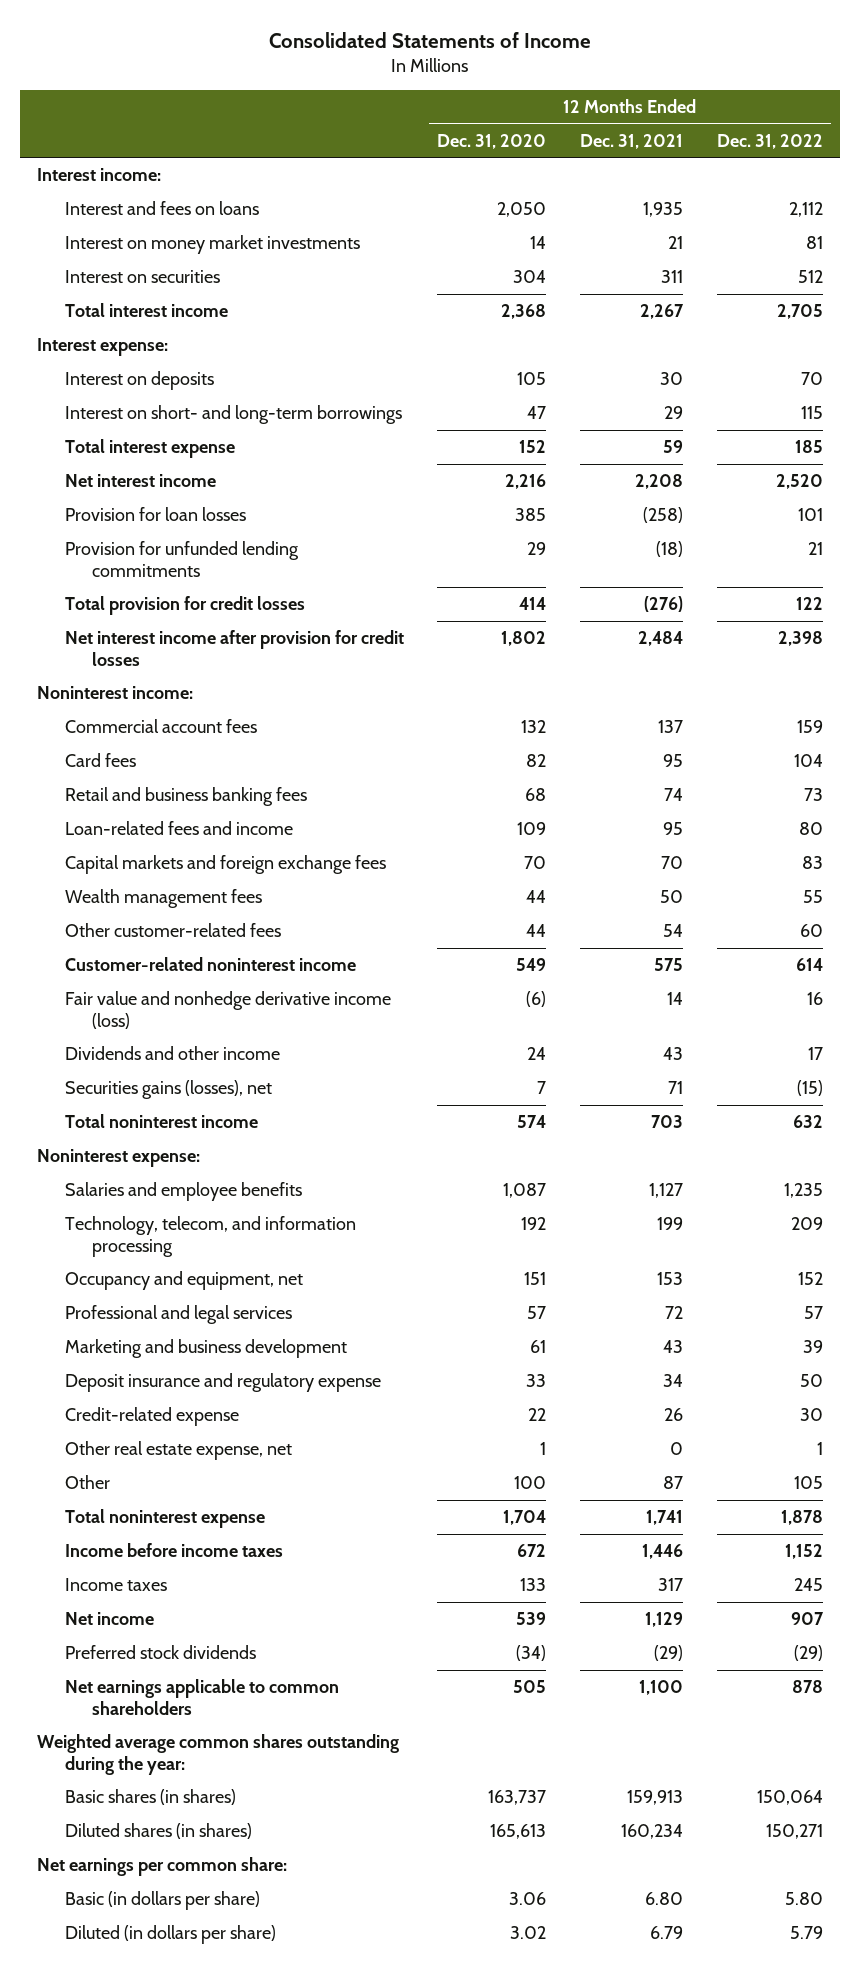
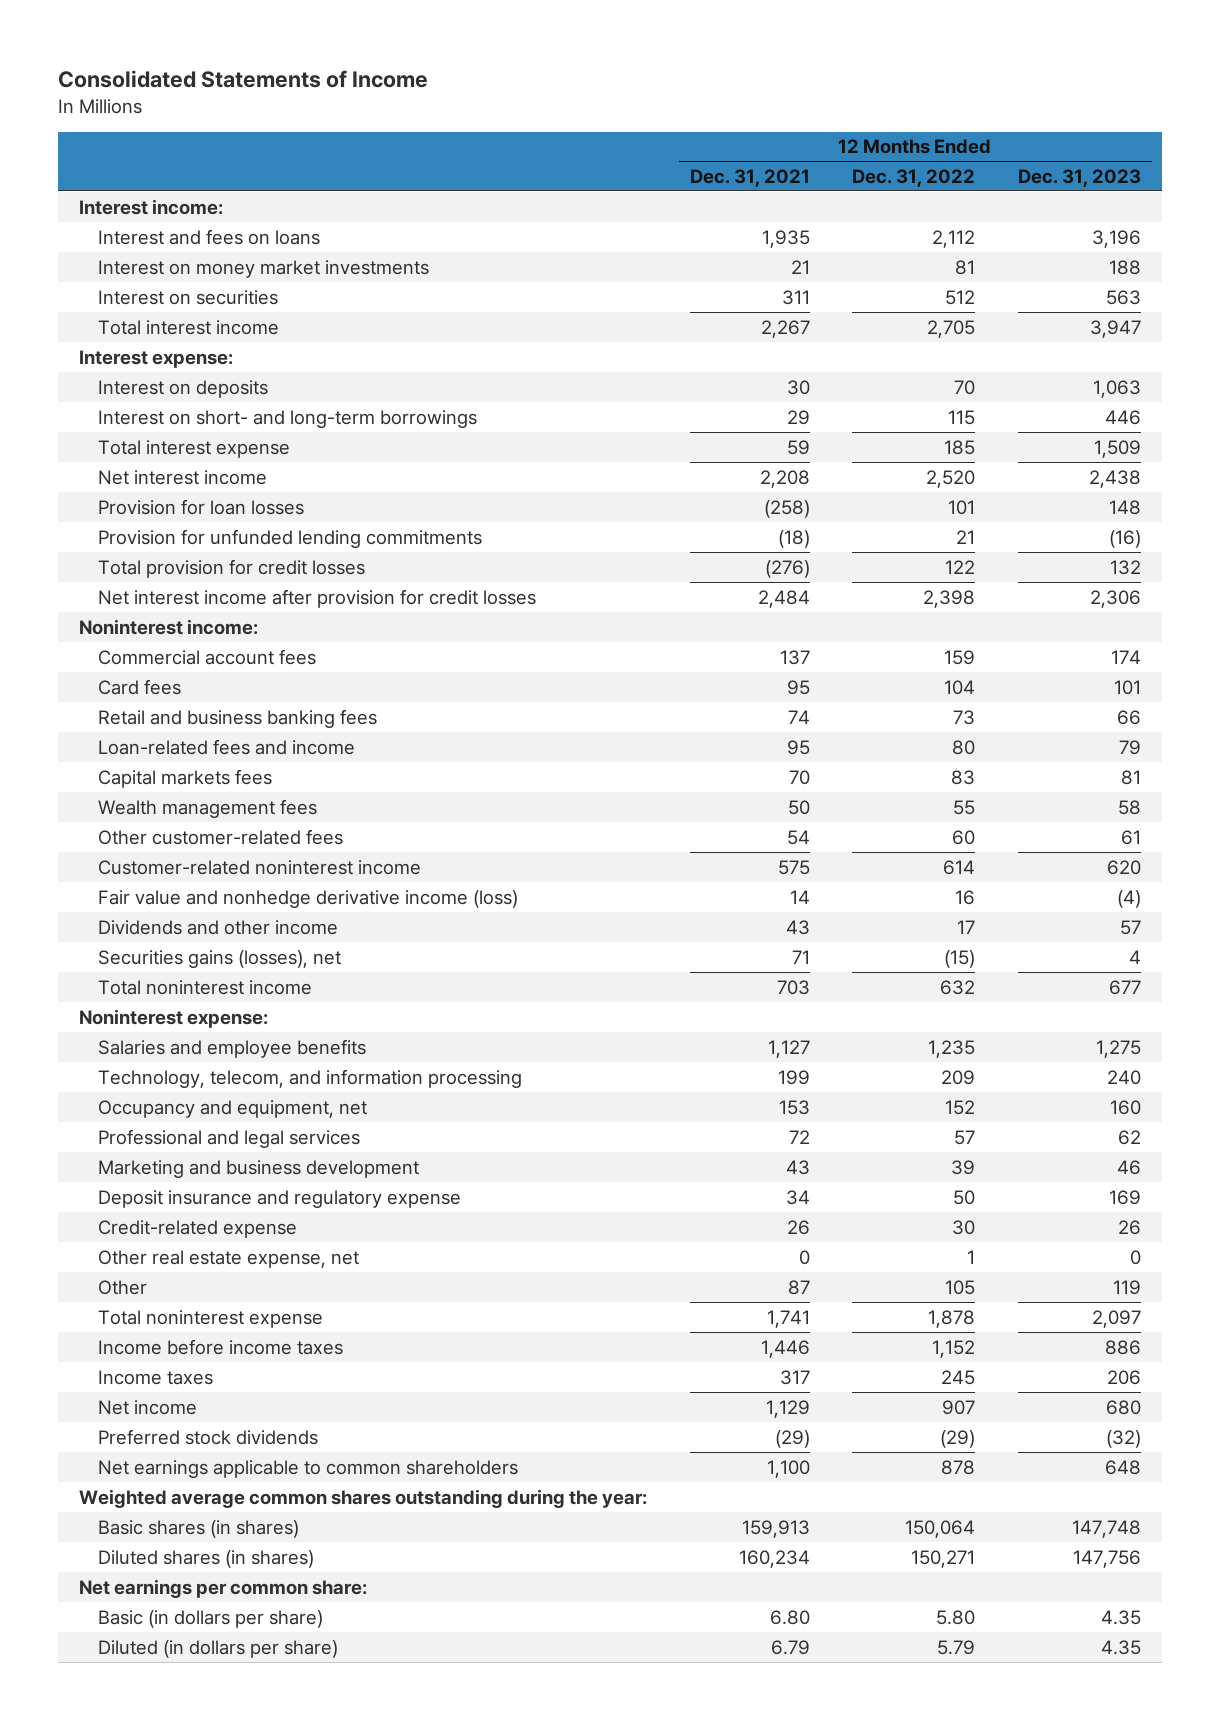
- | 12 Months Ended Dec. 31, 2020 | 12 Months Ended Dec. 31, 2021 | 12 Months Ended Dec. 31, 2022
+ | 12 Months Ended Dec. 31, 2021 | 12 Months Ended Dec. 31, 2022 | 12 Months Ended Dec. 31, 2023
- Capital markets and foreign exchange fees | 70 | 70 | 83
+ Capital markets fees | 70 | 83 | 81

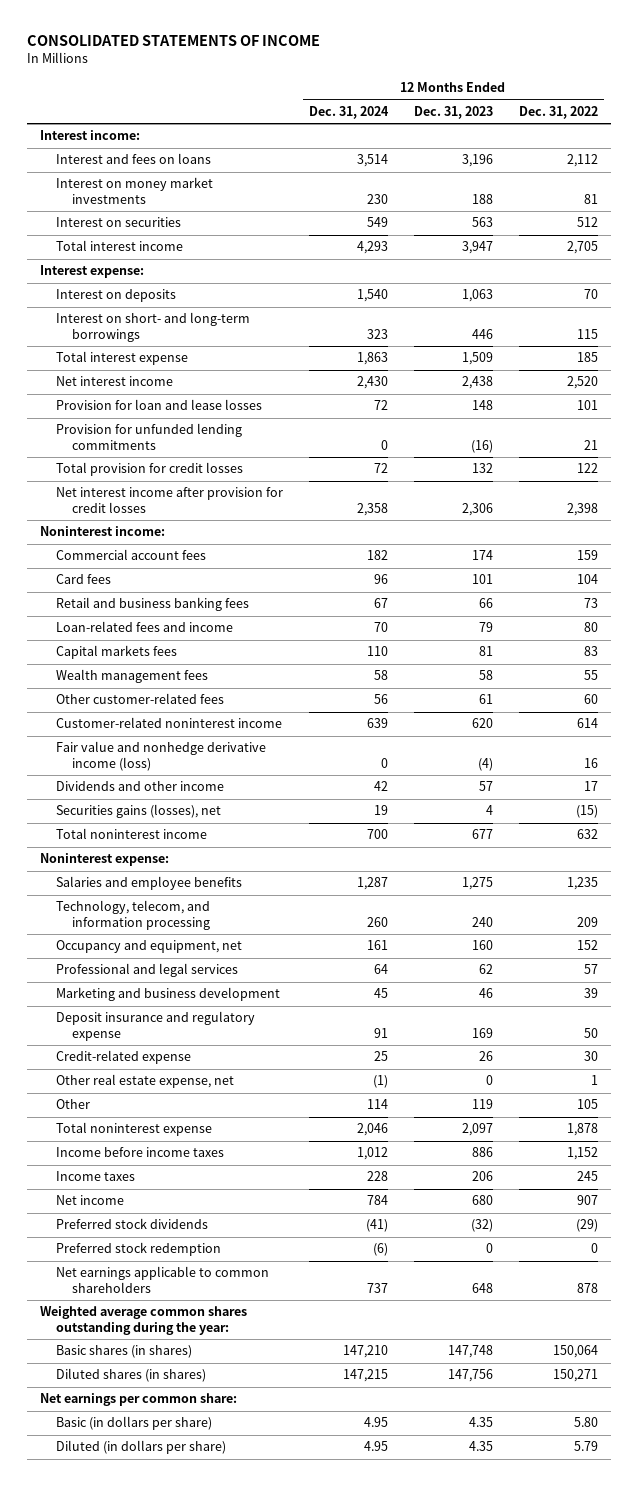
- Consolidated Statements of Income
+ CONSOLIDATED STATEMENTS OF INCOME
- | 12 Months Ended Dec. 31, 2021 | 12 Months Ended Dec. 31, 2022 | 12 Months Ended Dec. 31, 2023
+ | 12 Months Ended Dec. 31, 2024 | 12 Months Ended Dec. 31, 2023 | 12 Months Ended Dec. 31, 2022
- Provision for loan losses | (258) | 101 | 148
+ Provision for loan and lease losses | 72 | 148 | 101
+ Preferred stock redemption | (6) | 0 | 0

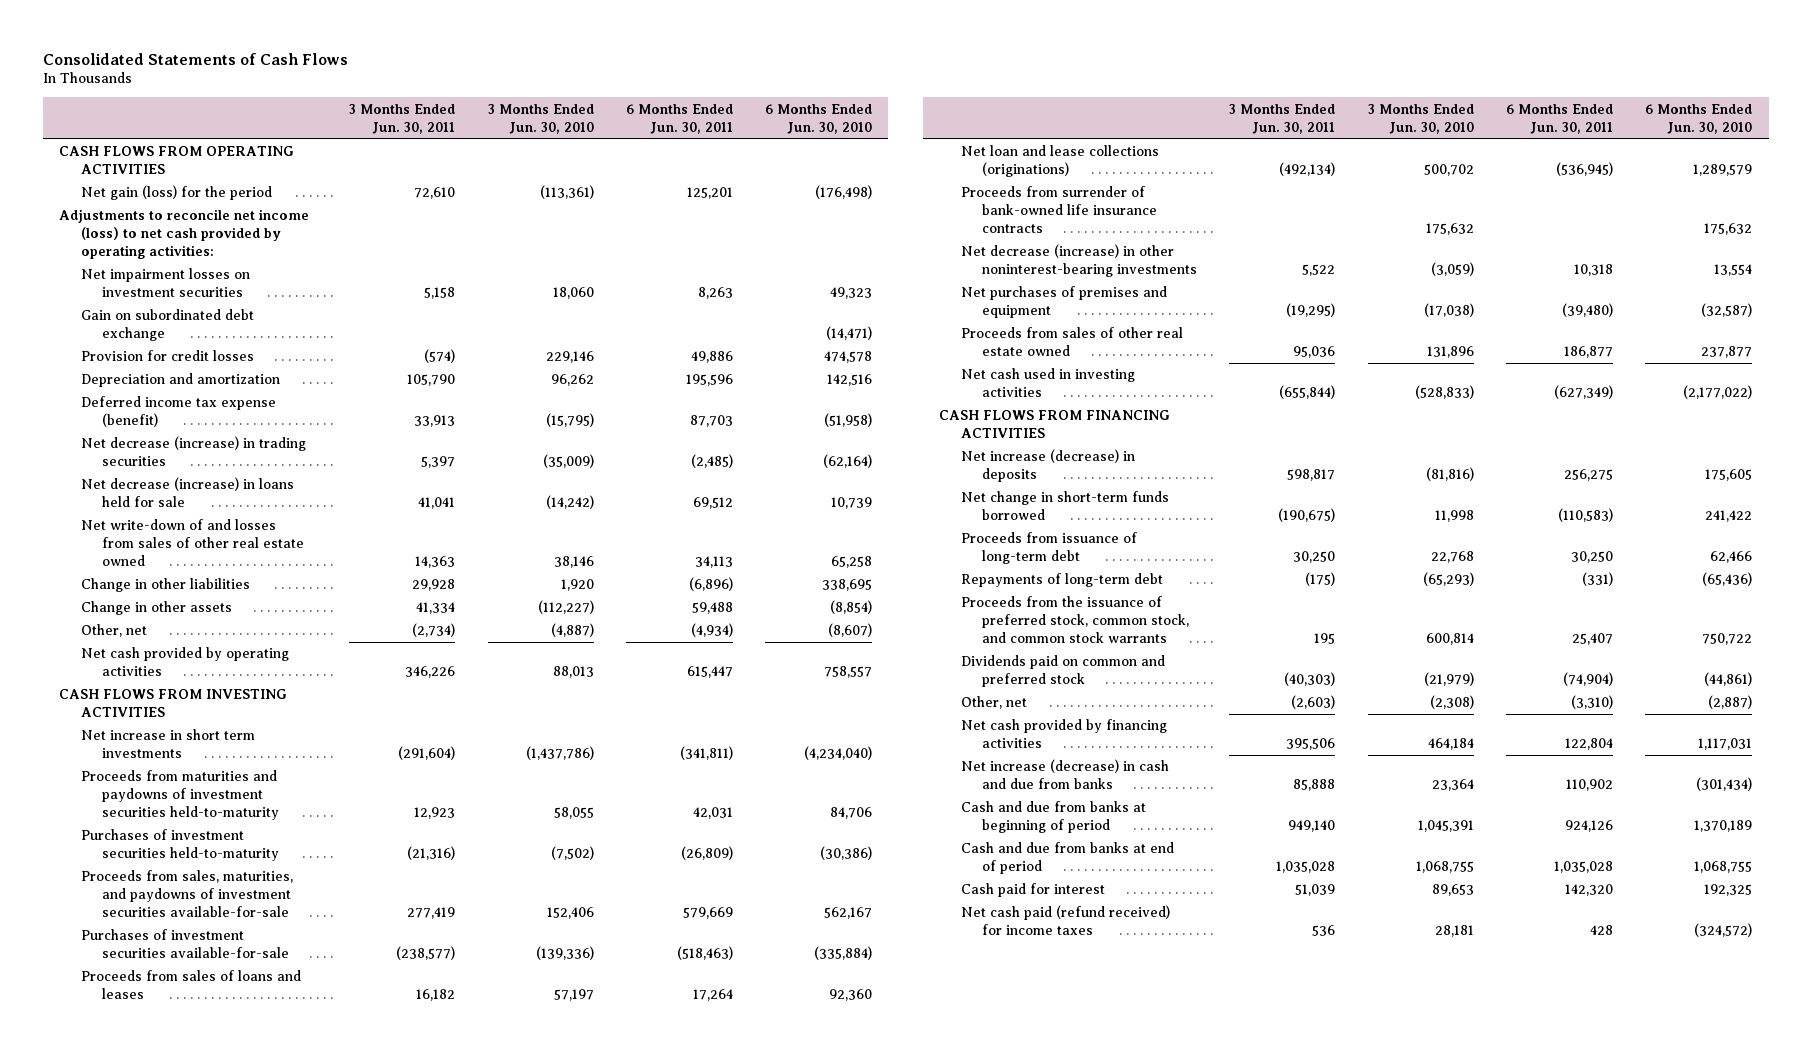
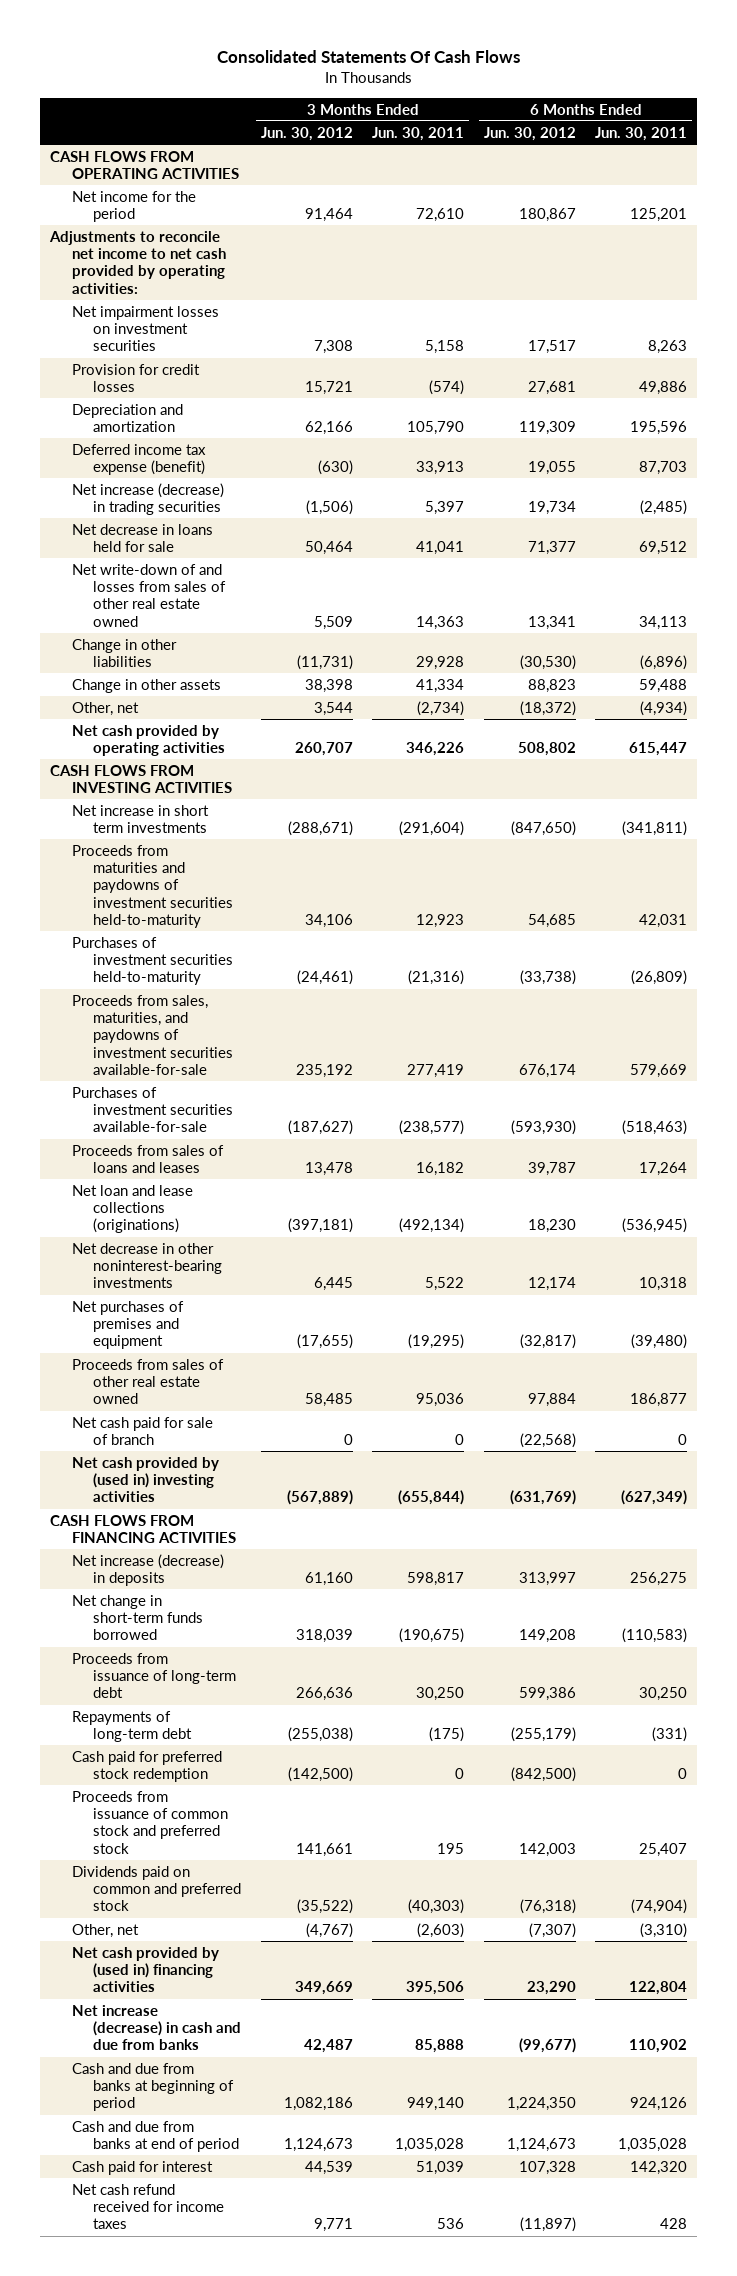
- Consolidated Statements of Cash Flows
+ Consolidated Statements Of Cash Flows
- | 3 Months Ended Jun. 30, 2011 | 3 Months Ended Jun. 30, 2010 | 6 Months Ended Jun. 30, 2011 | 6 Months Ended Jun. 30, 2010
+ | 3 Months Ended Jun. 30, 2012 | 3 Months Ended Jun. 30, 2011 | 6 Months Ended Jun. 30, 2012 | 6 Months Ended Jun. 30, 2011
- Net gain (loss) for the period | 72,610 | (113,361) | 125,201 | (176,498)
- Adjustments to reconcile net income (loss) to net cash provided by operating activities:
+ Net income for the period | 91,464 | 72,610 | 180,867 | 125,201
+ Adjustments to reconcile net income to net cash provided by operating activities:
- Gain on subordinated debt exchange | | | | (14,471)
- Net decrease (increase) in trading securities | 5,397 | (35,009) | (2,485) | (62,164)
- Net decrease (increase) in loans held for sale | 41,041 | (14,242) | 69,512 | 10,739
+ Net increase (decrease) in trading securities | (1,506) | 5,397 | 19,734 | (2,485)
+ Net decrease in loans held for sale | 50,464 | 41,041 | 71,377 | 69,512
- Proceeds from surrender of bank-owned life insurance contracts | | 175,632 | | 175,632
- Net decrease (increase) in other noninterest-bearing investments | 5,522 | (3,059) | 10,318 | 13,554
+ Net decrease in other noninterest-bearing investments | 6,445 | 5,522 | 12,174 | 10,318
- Net cash used in investing activities | (655,844) | (528,833) | (627,349) | (2,177,022)
+ Net cash paid for sale of branch | 0 | 0 | (22,568) | 0
+ Net cash provided by (used in) investing activities | (567,889) | (655,844) | (631,769) | (627,349)
- Proceeds from the issuance of preferred stock, common stock, and common stock warrants | 195 | 600,814 | 25,407 | 750,722
+ Cash paid for preferred stock redemption | (142,500) | 0 | (842,500) | 0
+ Proceeds from issuance of common stock and preferred stock | 141,661 | 195 | 142,003 | 25,407
- Net cash provided by financing activities | 395,506 | 464,184 | 122,804 | 1,117,031
+ Net cash provided by (used in) financing activities | 349,669 | 395,506 | 23,290 | 122,804
- Net cash paid (refund received) for income taxes | 536 | 28,181 | 428 | (324,572)
+ Net cash refund received for income taxes | 9,771 | 536 | (11,897) | 428

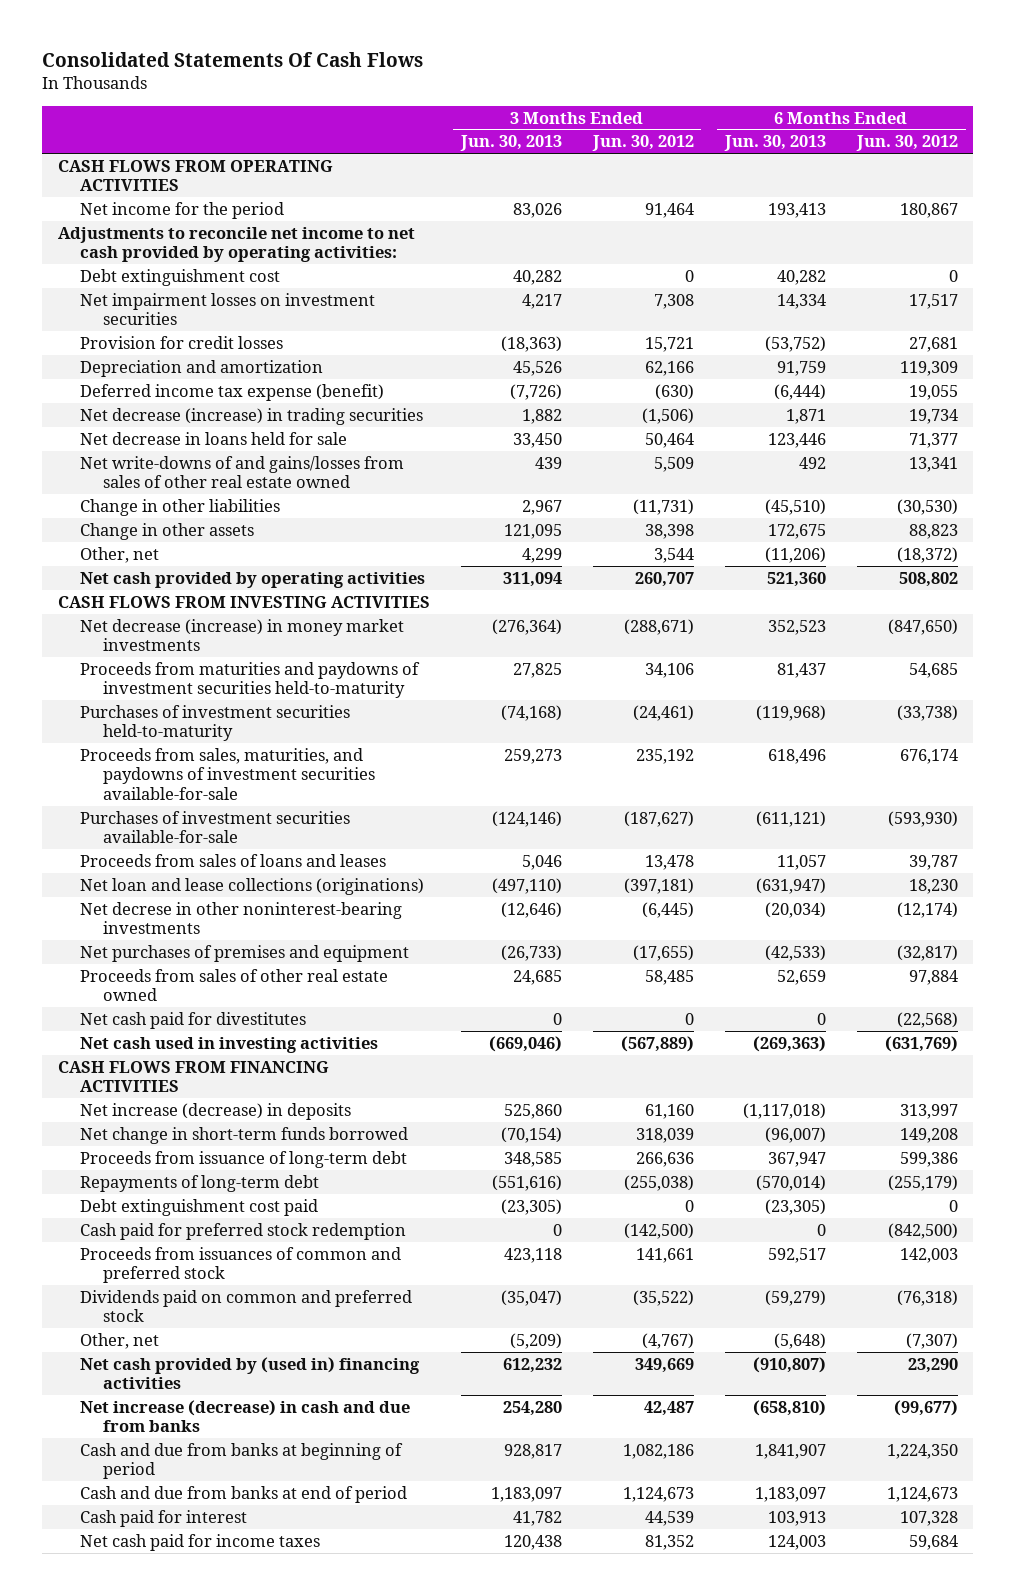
- | 3 Months Ended Jun. 30, 2012 | 3 Months Ended Jun. 30, 2011 | 6 Months Ended Jun. 30, 2012 | 6 Months Ended Jun. 30, 2011
+ | 3 Months Ended Jun. 30, 2013 | 3 Months Ended Jun. 30, 2012 | 6 Months Ended Jun. 30, 2013 | 6 Months Ended Jun. 30, 2012
+ Debt extinguishment cost | 40,282 | 0 | 40,282 | 0
- Net increase (decrease) in trading securities | (1,506) | 5,397 | 19,734 | (2,485)
+ Net decrease (increase) in trading securities | 1,882 | (1,506) | 1,871 | 19,734
- Net write-down of and losses from sales of other real estate owned | 5,509 | 14,363 | 13,341 | 34,113
+ Net write-downs of and gains/losses from sales of other real estate owned | 439 | 5,509 | 492 | 13,341
- Net increase in short term investments | (288,671) | (291,604) | (847,650) | (341,811)
+ Net decrease (increase) in money market investments | (276,364) | (288,671) | 352,523 | (847,650)
- Net decrease in other noninterest-bearing investments | 6,445 | 5,522 | 12,174 | 10,318
+ Net decrese in other noninterest-bearing investments | (12,646) | (6,445) | (20,034) | (12,174)
- Net cash paid for sale of branch | 0 | 0 | (22,568) | 0
- Net cash provided by (used in) investing activities | (567,889) | (655,844) | (631,769) | (627,349)
+ Net cash paid for divestitutes | 0 | 0 | 0 | (22,568)
+ Net cash used in investing activities | (669,046) | (567,889) | (269,363) | (631,769)
+ Debt extinguishment cost paid | (23,305) | 0 | (23,305) | 0
- Proceeds from issuance of common stock and preferred stock | 141,661 | 195 | 142,003 | 25,407
+ Proceeds from issuances of common and preferred stock | 423,118 | 141,661 | 592,517 | 142,003
- Net cash refund received for income taxes | 9,771 | 536 | (11,897) | 428
+ Net cash paid for income taxes | 120,438 | 81,352 | 124,003 | 59,684

